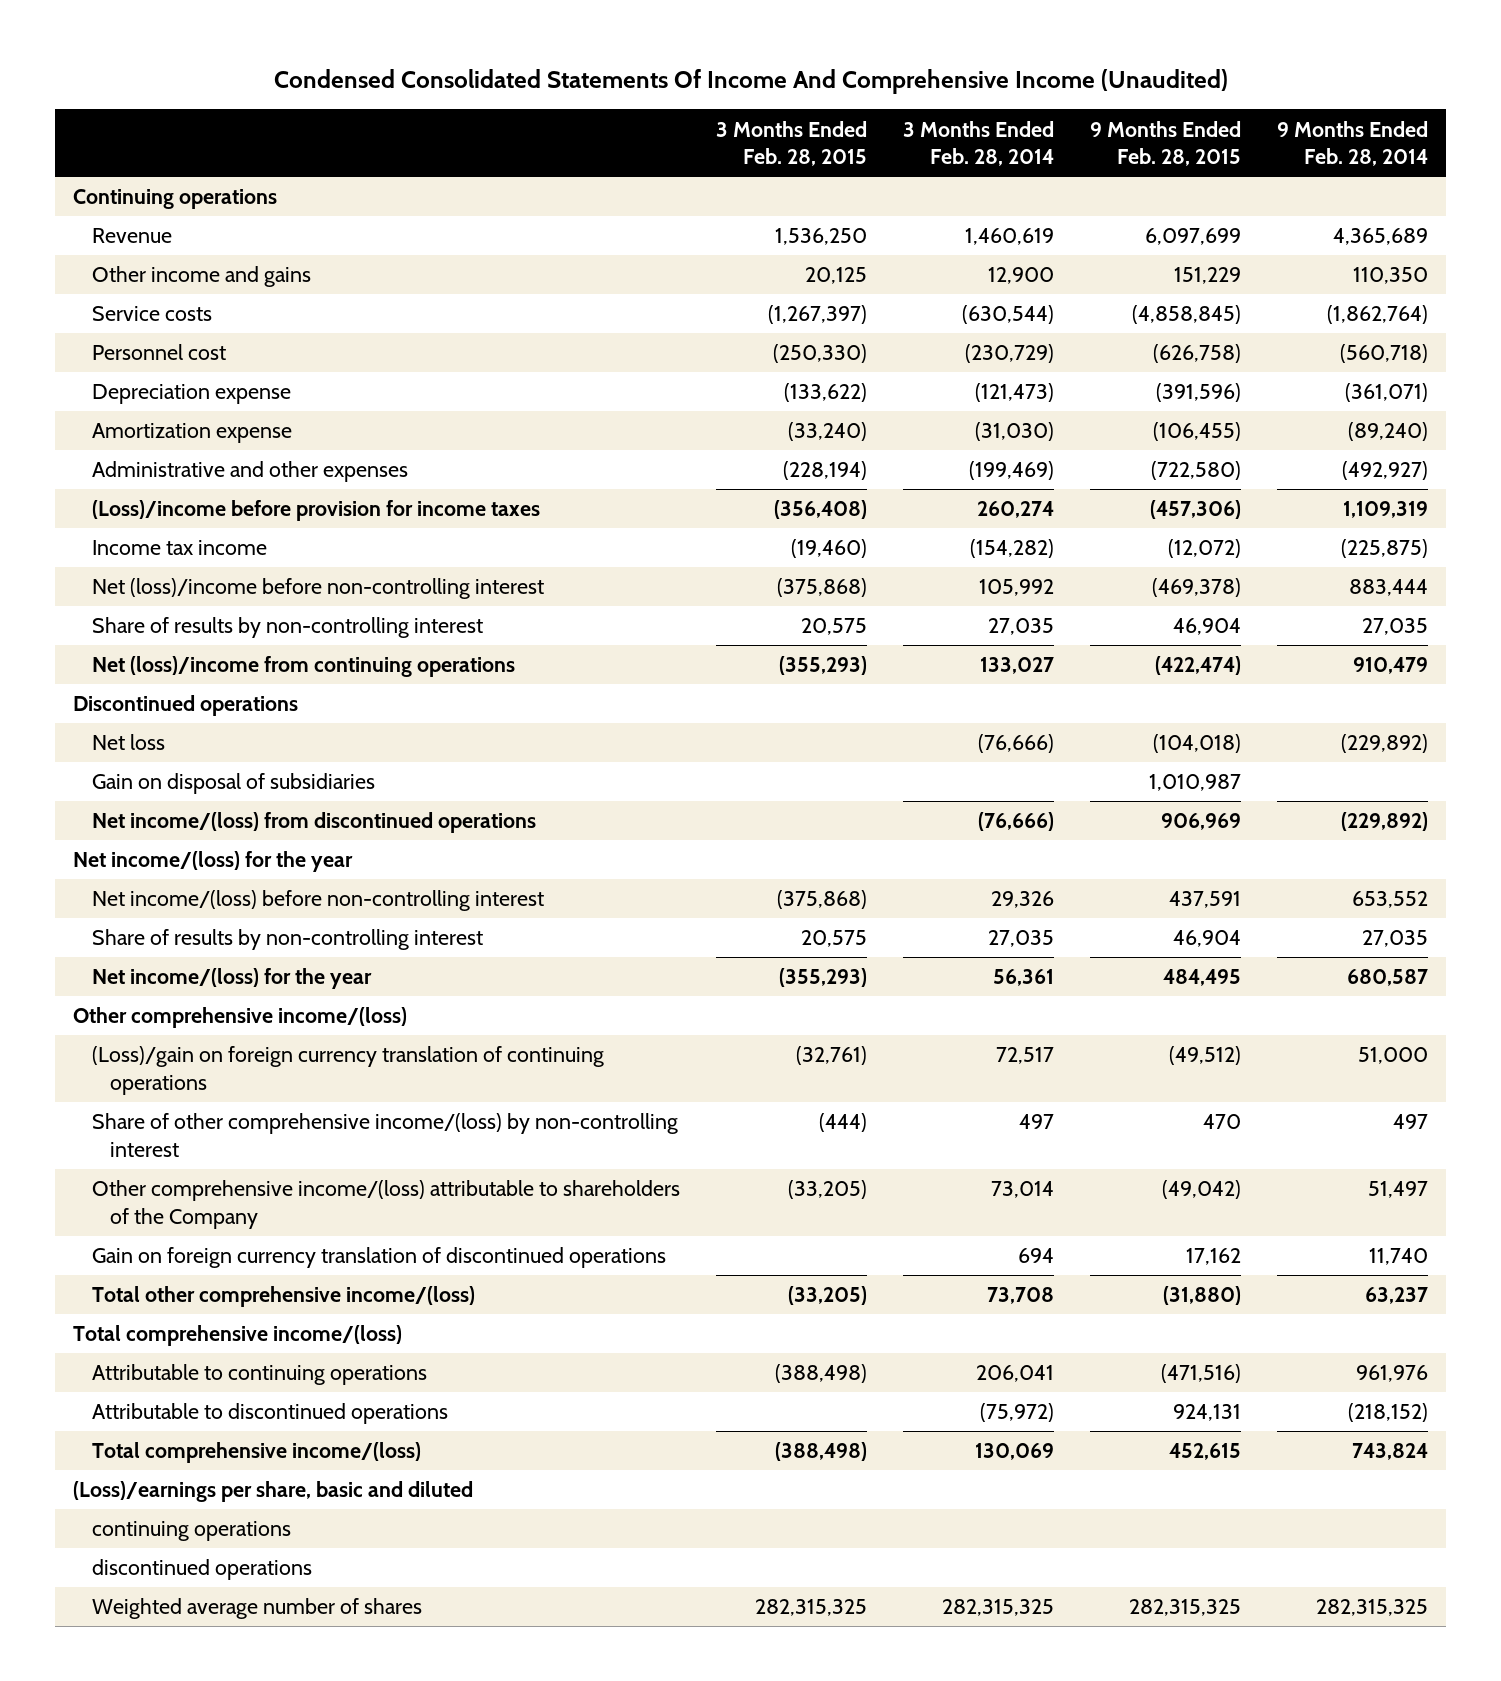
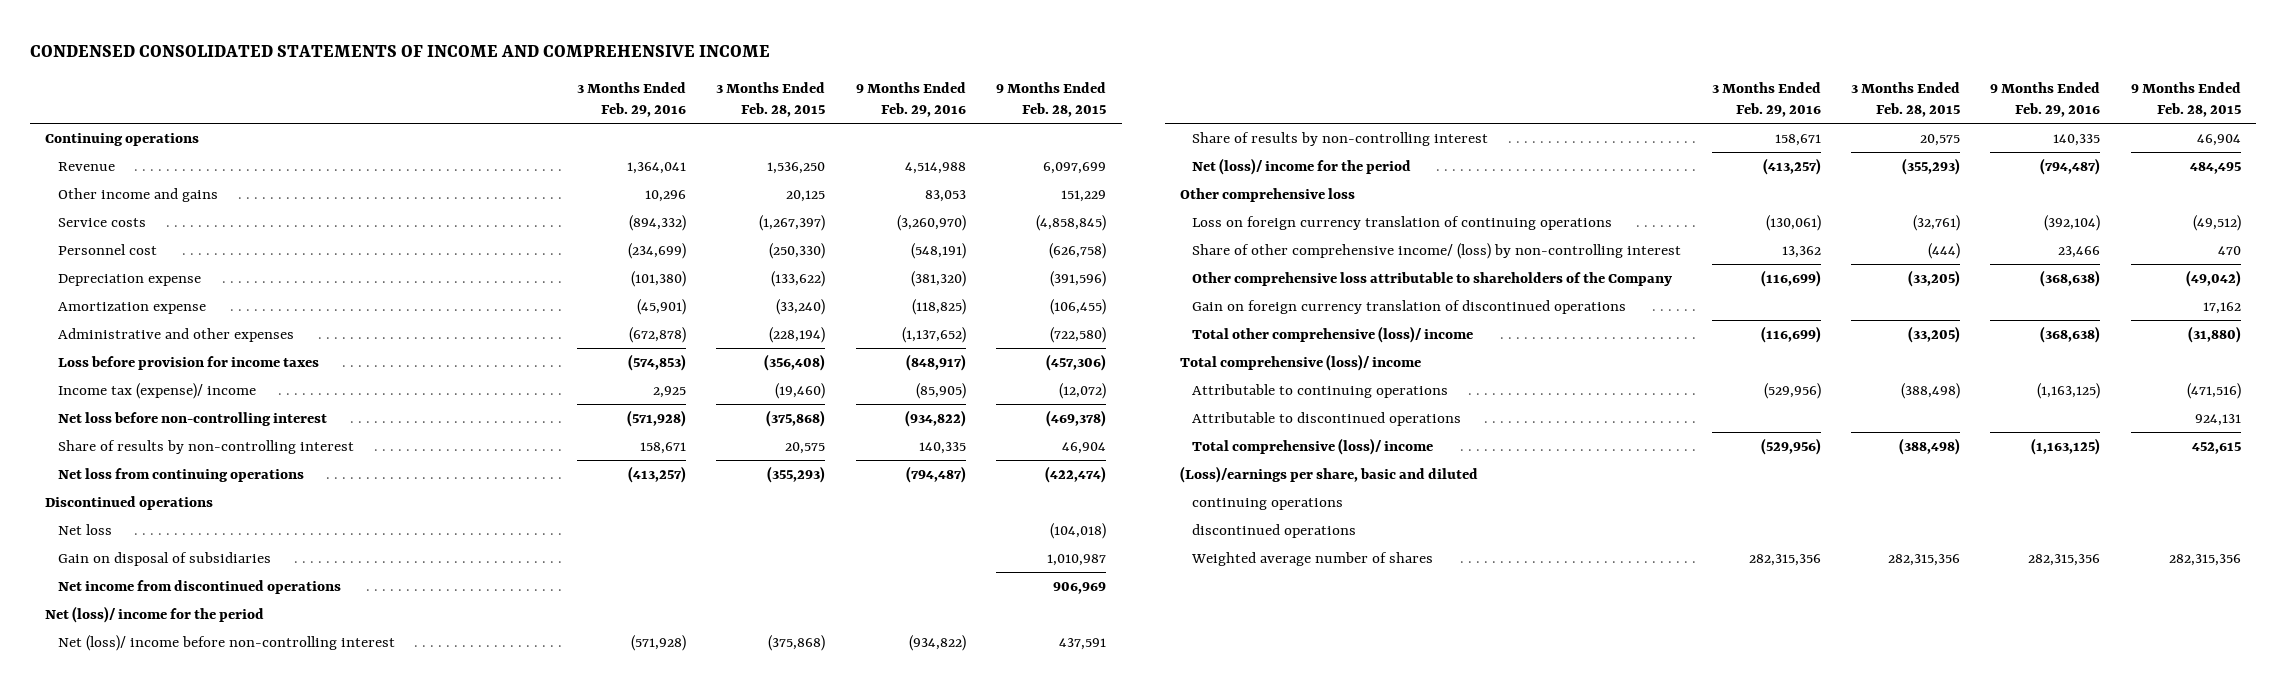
- Condensed Consolidated Statements Of Income And Comprehensive Income (Unaudited)
+ CONDENSED CONSOLIDATED STATEMENTS OF INCOME AND COMPREHENSIVE INCOME
- | 3 Months Ended Feb. 28, 2015 | 3 Months Ended Feb. 28, 2014 | 9 Months Ended Feb. 28, 2015 | 9 Months Ended Feb. 28, 2014
+ | 3 Months Ended Feb. 29, 2016 | 3 Months Ended Feb. 28, 2015 | 9 Months Ended Feb. 29, 2016 | 9 Months Ended Feb. 28, 2015
- (Loss)/income before provision for income taxes | (356,408) | 260,274 | (457,306) | 1,109,319
- Income tax income | (19,460) | (154,282) | (12,072) | (225,875)
- Net (loss)/income before non-controlling interest | (375,868) | 105,992 | (469,378) | 883,444
+ Loss before provision for income taxes | (574,853) | (356,408) | (848,917) | (457,306)
+ Income tax (expense)/ income | 2,925 | (19,460) | (85,905) | (12,072)
+ Net loss before non-controlling interest | (571,928) | (375,868) | (934,822) | (469,378)
- Net (loss)/income from continuing operations | (355,293) | 133,027 | (422,474) | 910,479
+ Net loss from continuing operations | (413,257) | (355,293) | (794,487) | (422,474)
- Net income/(loss) from discontinued operations | | (76,666) | 906,969 | (229,892)
- Net income/(loss) for the year
- Net income/(loss) before non-controlling interest | (375,868) | 29,326 | 437,591 | 653,552
+ Net income from discontinued operations | | | | 906,969
+ Net (loss)/ income for the period
+ Net (loss)/ income before non-controlling interest | (571,928) | (375,868) | (934,822) | 437,591
- Net income/(loss) for the year | (355,293) | 56,361 | 484,495 | 680,587
- Other comprehensive income/(loss)
- (Loss)/gain on foreign currency translation of continuing operations | (32,761) | 72,517 | (49,512) | 51,000
- Share of other comprehensive income/(loss) by non-controlling interest | (444) | 497 | 470 | 497
- Other comprehensive income/(loss) attributable to shareholders of the Company | (33,205) | 73,014 | (49,042) | 51,497
+ Net (loss)/ income for the period | (413,257) | (355,293) | (794,487) | 484,495
+ Other comprehensive loss
+ Loss on foreign currency translation of continuing operations | (130,061) | (32,761) | (392,104) | (49,512)
+ Share of other comprehensive income/ (loss) by non-controlling interest | 13,362 | (444) | 23,466 | 470
+ Other comprehensive loss attributable to shareholders of the Company | (116,699) | (33,205) | (368,638) | (49,042)
- Total other comprehensive income/(loss) | (33,205) | 73,708 | (31,880) | 63,237
- Total comprehensive income/(loss)
+ Total other comprehensive (loss)/ income | (116,699) | (33,205) | (368,638) | (31,880)
+ Total comprehensive (loss)/ income
- Total comprehensive income/(loss) | (388,498) | 130,069 | 452,615 | 743,824
+ Total comprehensive (loss)/ income | (529,956) | (388,498) | (1,163,125) | 452,615
- Weighted average number of shares | 282,315,325 | 282,315,325 | 282,315,325 | 282,315,325
+ Weighted average number of shares | 282,315,356 | 282,315,356 | 282,315,356 | 282,315,356

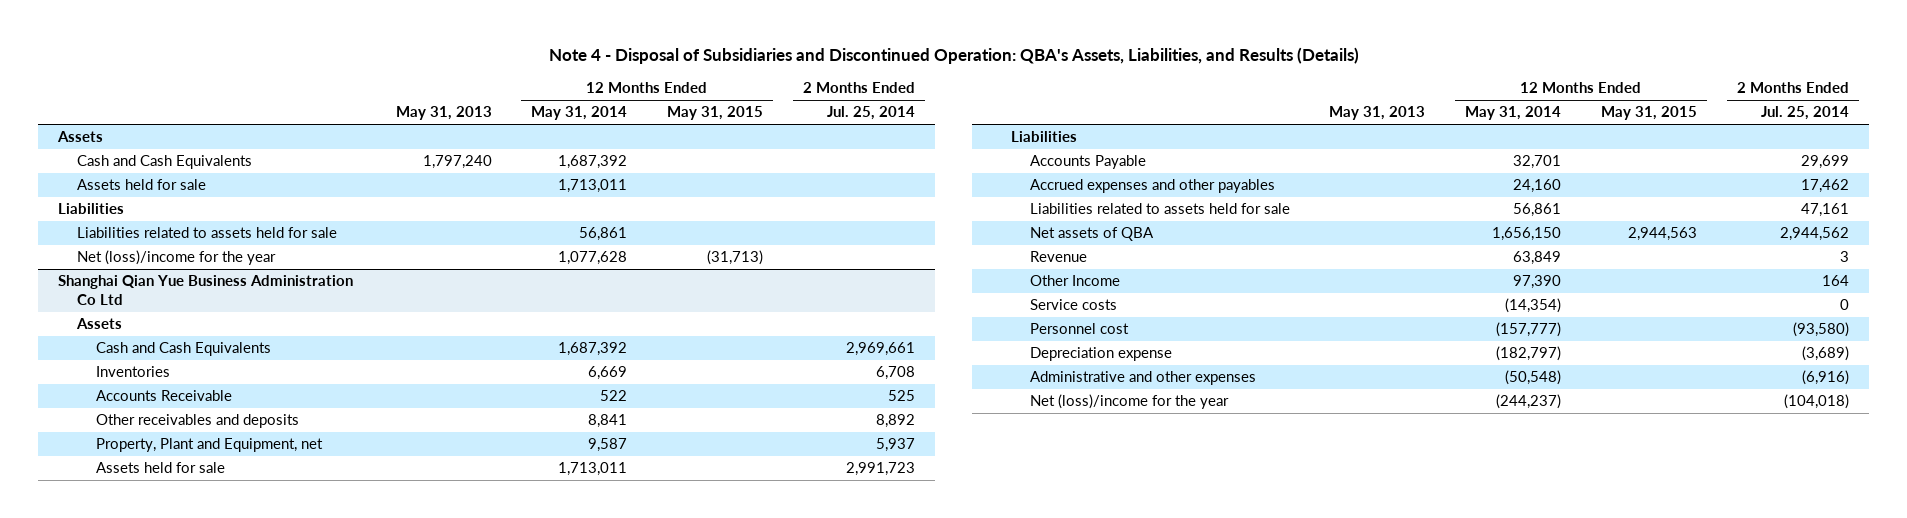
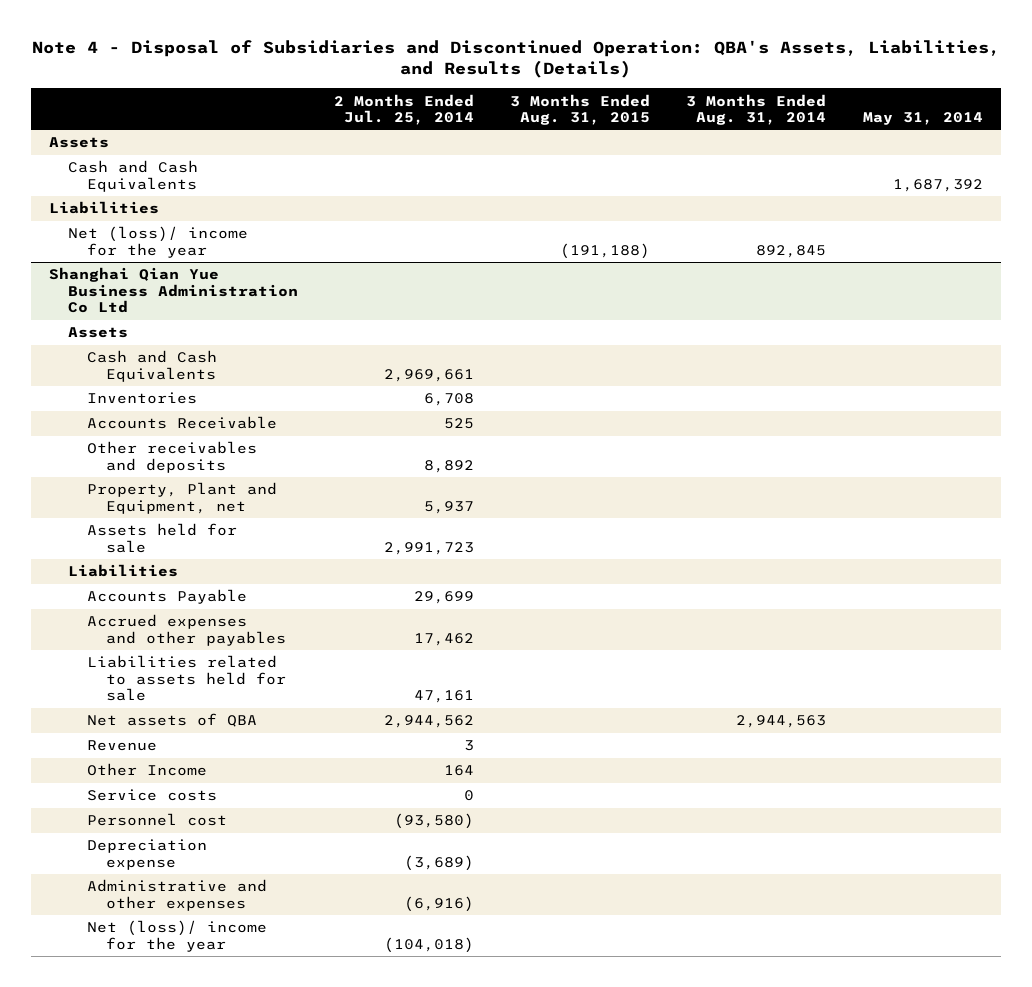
- | May 31, 2013 | 12 Months Ended May 31, 2014 | 12 Months Ended May 31, 2015 | 2 Months Ended Jul. 25, 2014
+ | 2 Months Ended Jul. 25, 2014 | 3 Months Ended Aug. 31, 2015 | 3 Months Ended Aug. 31, 2014 | May 31, 2014
- Assets held for sale | | 1,713,011 | |
- Liabilities related to assets held for sale | | 56,861 | |
- Net (loss)/income for the year | | 1,077,628 | (31,713) |
+ Net (loss)/ income for the year | | (191,188) | 892,845 |
@ Shanghai Qian Yue Business Administration Co Ltd
- Net (loss)/income for the year | | (244,237) | | (104,018)
+ Net (loss)/ income for the year | (104,018) | | |

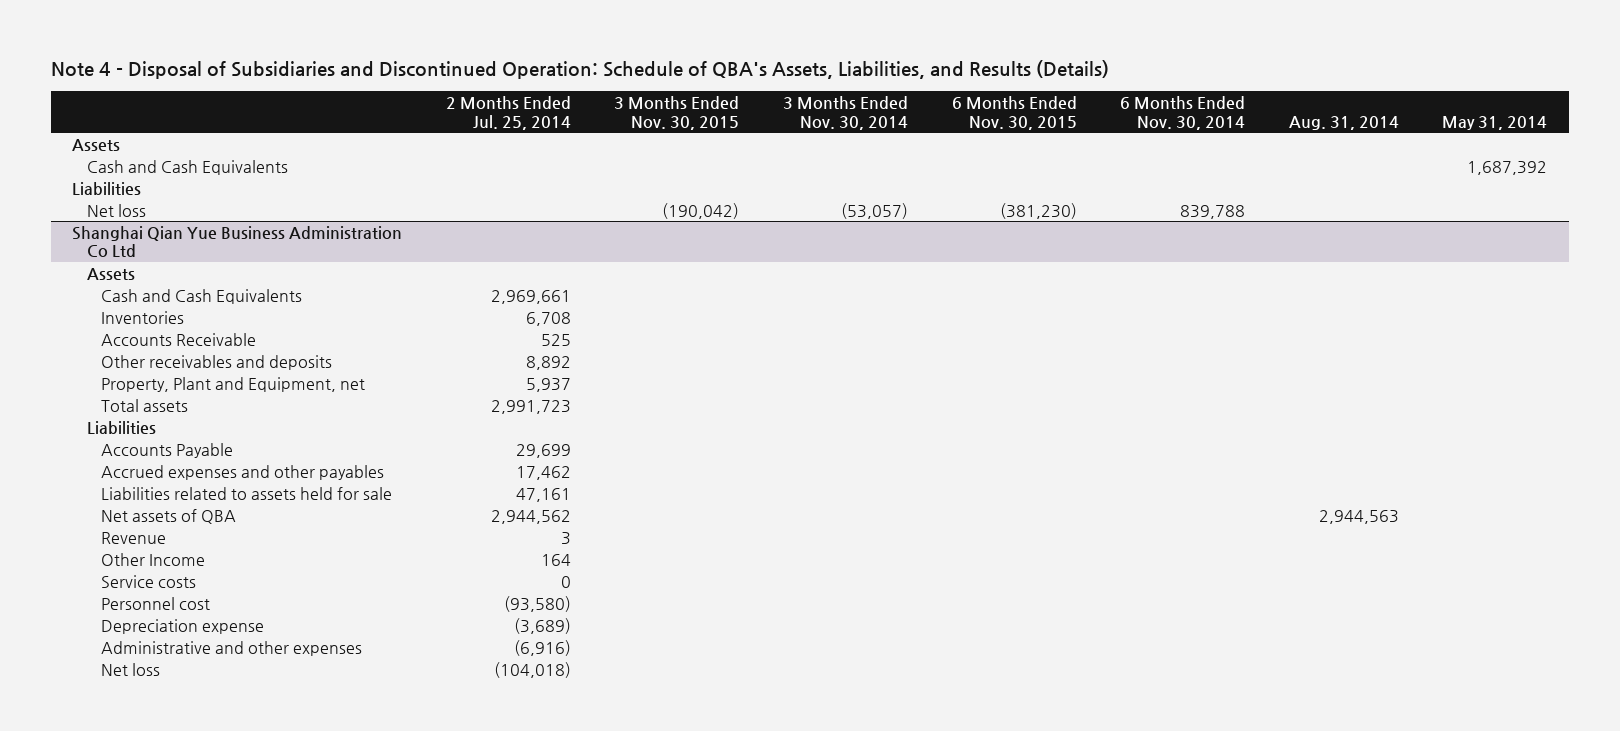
- Note 4 - Disposal of Subsidiaries and Discontinued Operation: QBA's Assets, Liabilities, and Results (Details)
+ Note 4 - Disposal of Subsidiaries and Discontinued Operation: Schedule of QBA's Assets, Liabilities, and Results (Details)
- | 2 Months Ended Jul. 25, 2014 | 3 Months Ended Aug. 31, 2015 | 3 Months Ended Aug. 31, 2014 | May 31, 2014
+ | 2 Months Ended Jul. 25, 2014 | 3 Months Ended Nov. 30, 2015 | 3 Months Ended Nov. 30, 2014 | 6 Months Ended Nov. 30, 2015 | 6 Months Ended Nov. 30, 2014 | Aug. 31, 2014 | May 31, 2014
- Net (loss)/ income for the year | | (191,188) | 892,845 |
+ Net loss | | (190,042) | (53,057) | (381,230) | 839,788 | |
@ Shanghai Qian Yue Business Administration Co Ltd
- Assets held for sale | 2,991,723 | | |
+ Total assets | 2,991,723 | | | | | |
- Net (loss)/ income for the year | (104,018) | | |
+ Net loss | (104,018) | | | | | |

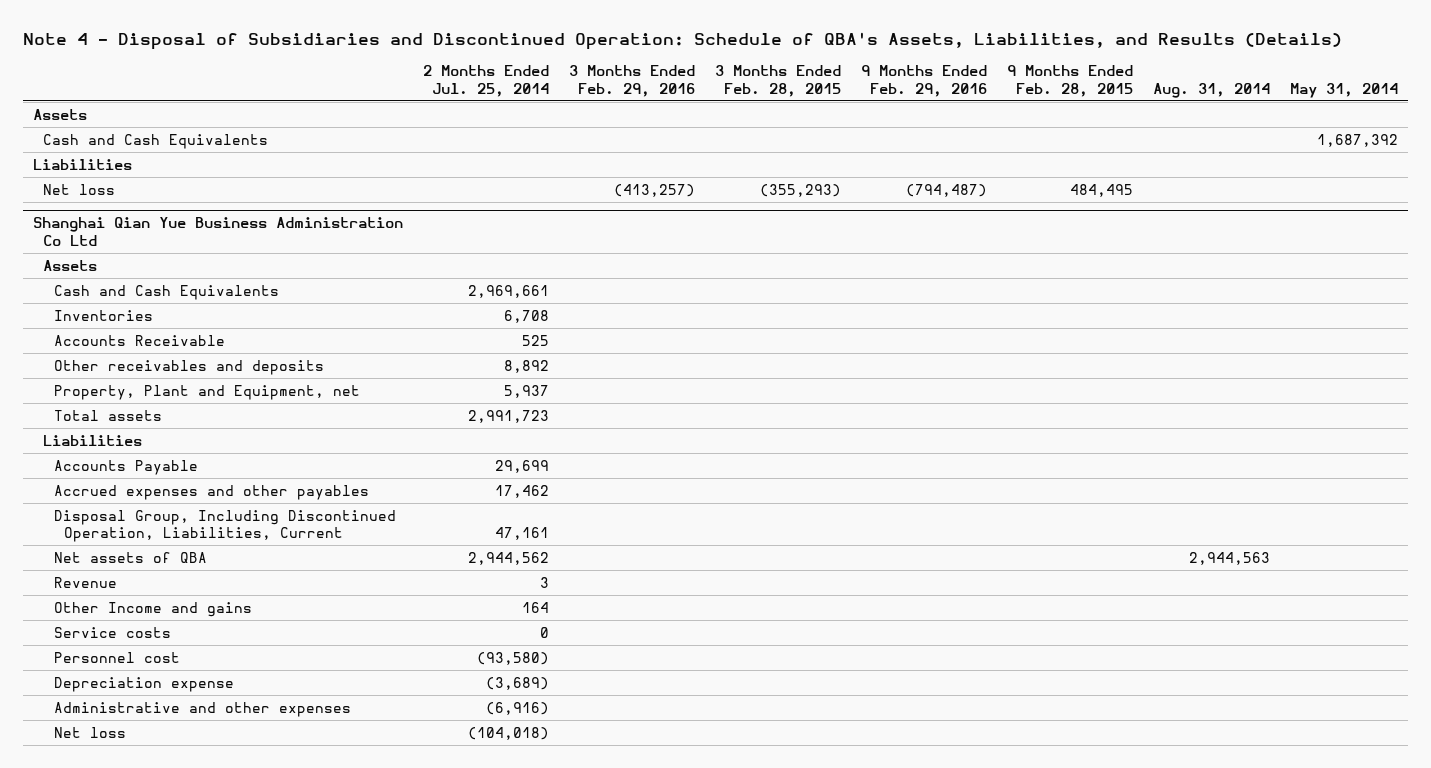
- | 2 Months Ended Jul. 25, 2014 | 3 Months Ended Nov. 30, 2015 | 3 Months Ended Nov. 30, 2014 | 6 Months Ended Nov. 30, 2015 | 6 Months Ended Nov. 30, 2014 | Aug. 31, 2014 | May 31, 2014
+ | 2 Months Ended Jul. 25, 2014 | 3 Months Ended Feb. 29, 2016 | 3 Months Ended Feb. 28, 2015 | 9 Months Ended Feb. 29, 2016 | 9 Months Ended Feb. 28, 2015 | Aug. 31, 2014 | May 31, 2014
@ Shanghai Qian Yue Business Administration Co Ltd
- Liabilities related to assets held for sale | 47,161 | | | | | |
+ Disposal Group, Including Discontinued Operation, Liabilities, Current | 47,161 | | | | | |
- Other Income | 164 | | | | | |
+ Other Income and gains | 164 | | | | | |

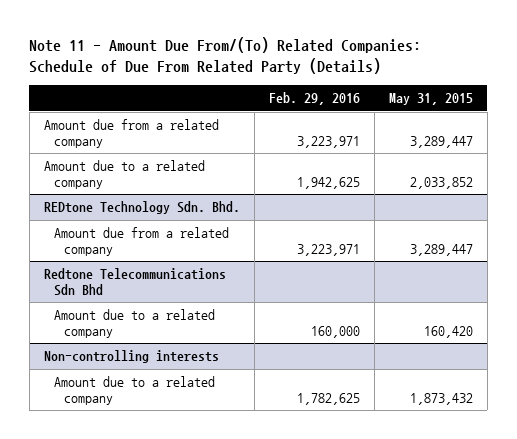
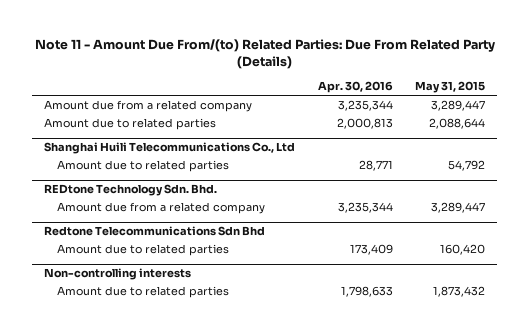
- Note 11 - Amount Due From/(To) Related Companies: Schedule of Due From Related Party (Details)
+ Note 11 - Amount Due From/(to) Related Parties: Due From Related Party (Details)
- | Feb. 29, 2016 | May 31, 2015
+ | Apr. 30, 2016 | May 31, 2015
- Amount due to a related company | 1,942,625 | 2,033,852
+ Amount due to related parties | 2,000,813 | 2,088,644
+ Shanghai Huili Telecommunications Co., Ltd
+ Amount due to related parties | 28,771 | 54,792
@ Redtone Telecommunications Sdn Bhd
- Amount due to a related company | 160,000 | 160,420
+ Amount due to related parties | 173,409 | 160,420
@ Non-controlling interests
- Amount due to a related company | 1,782,625 | 1,873,432
+ Amount due to related parties | 1,798,633 | 1,873,432

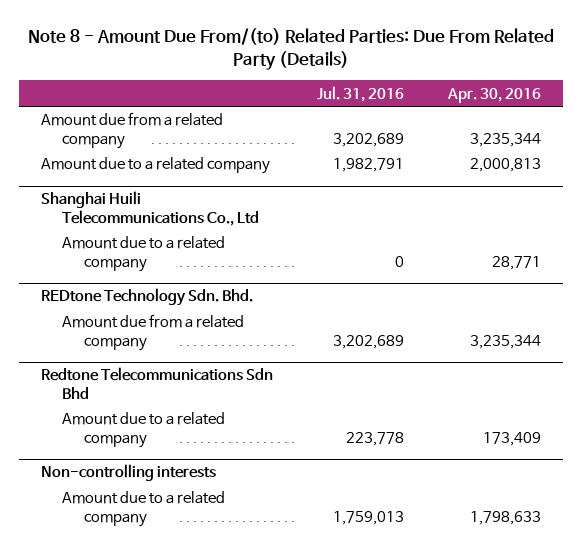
- Note 11 - Amount Due From/(to) Related Parties: Due From Related Party (Details)
+ Note 8 - Amount Due From/(to) Related Parties: Due From Related Party (Details)
- | Apr. 30, 2016 | May 31, 2015
+ | Jul. 31, 2016 | Apr. 30, 2016
- Amount due to related parties | 2,000,813 | 2,088,644
+ Amount due to a related company | 1,982,791 | 2,000,813
@ Shanghai Huili Telecommunications Co., Ltd
- Amount due to related parties | 28,771 | 54,792
+ Amount due to a related company | 0 | 28,771
@ Redtone Telecommunications Sdn Bhd
- Amount due to related parties | 173,409 | 160,420
+ Amount due to a related company | 223,778 | 173,409
@ Non-controlling interests
- Amount due to related parties | 1,798,633 | 1,873,432
+ Amount due to a related company | 1,759,013 | 1,798,633

